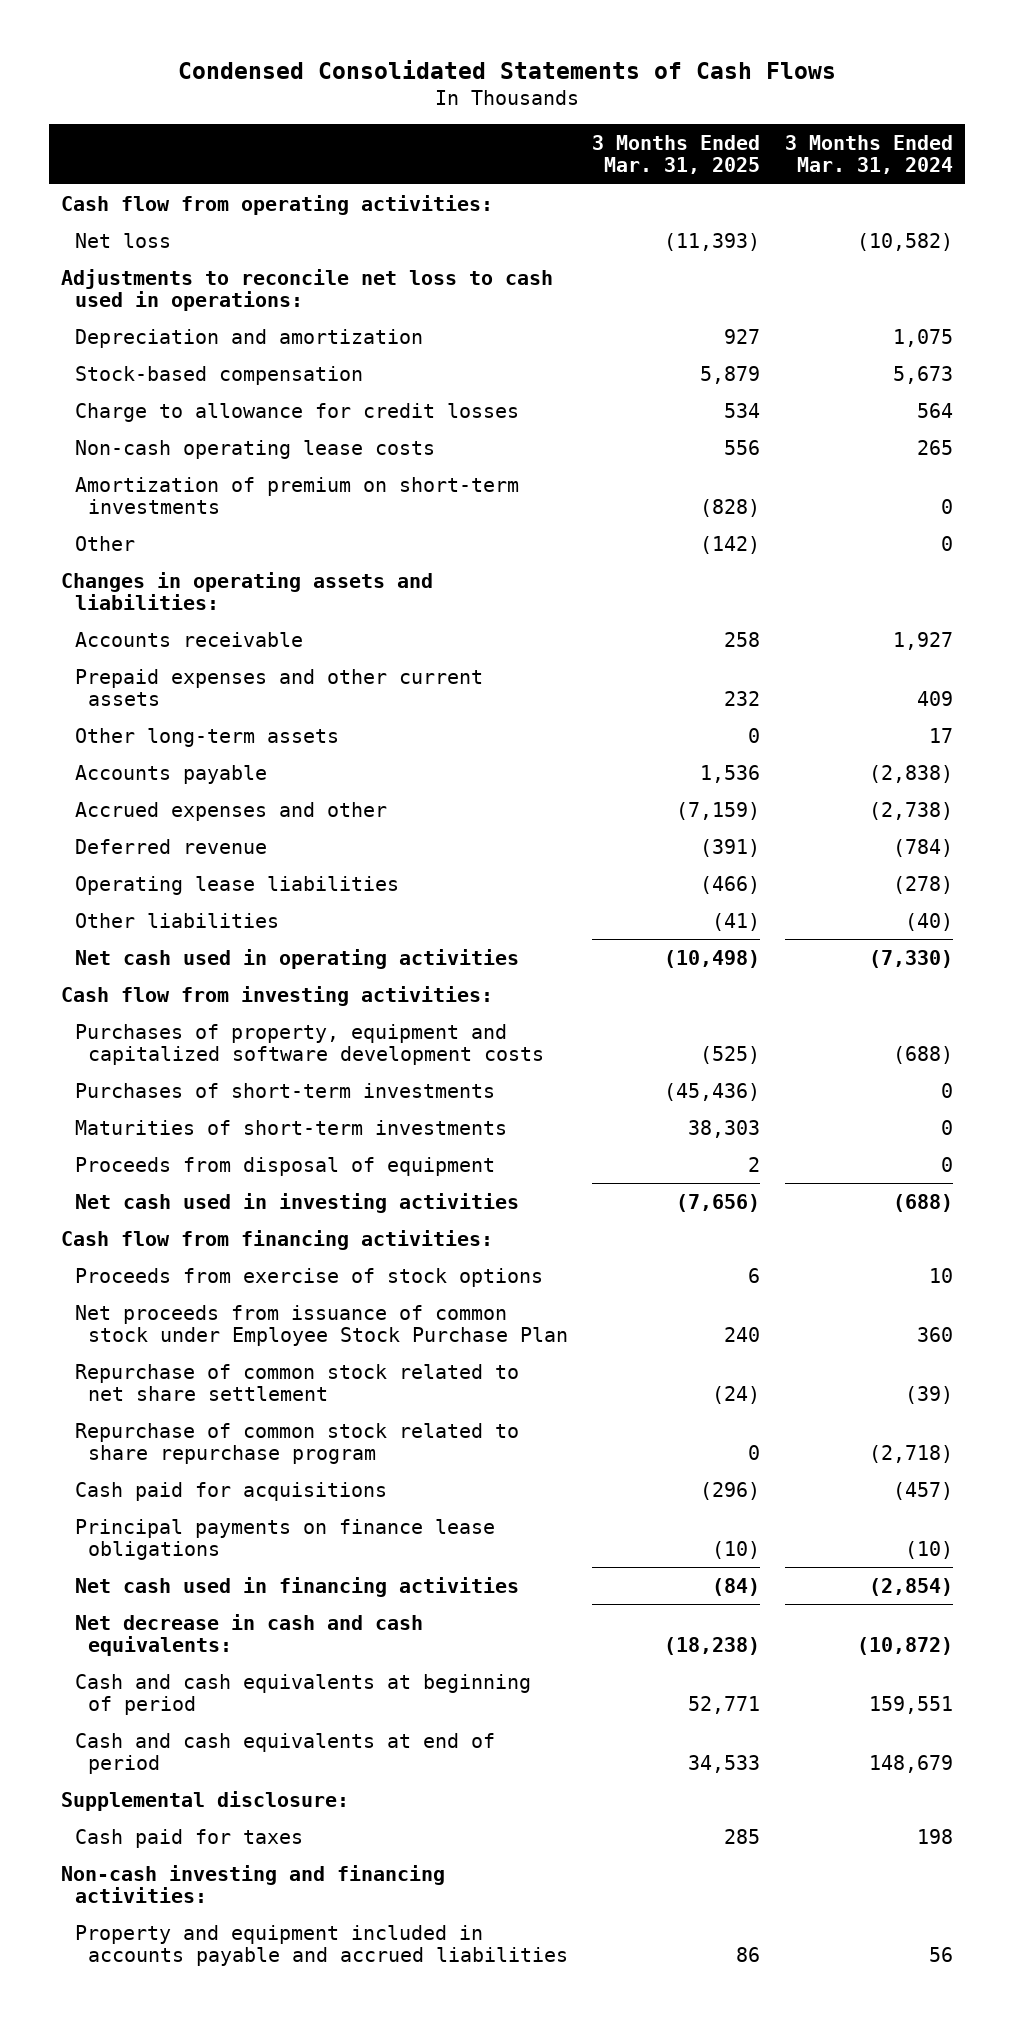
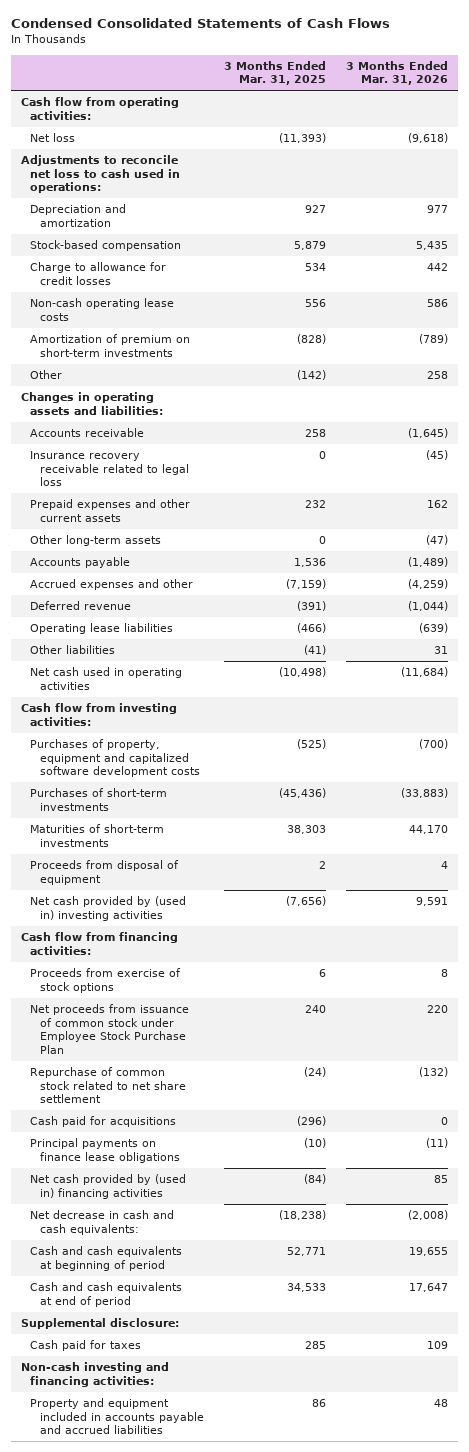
- | 3 Months Ended Mar. 31, 2025 | 3 Months Ended Mar. 31, 2024
+ | 3 Months Ended Mar. 31, 2025 | 3 Months Ended Mar. 31, 2026
+ Insurance recovery receivable related to legal loss | 0 | (45)
- Net cash used in investing activities | (7,656) | (688)
+ Net cash provided by (used in) investing activities | (7,656) | 9,591
- Repurchase of common stock related to share repurchase program | 0 | (2,718)
- Net cash used in financing activities | (84) | (2,854)
+ Net cash provided by (used in) financing activities | (84) | 85

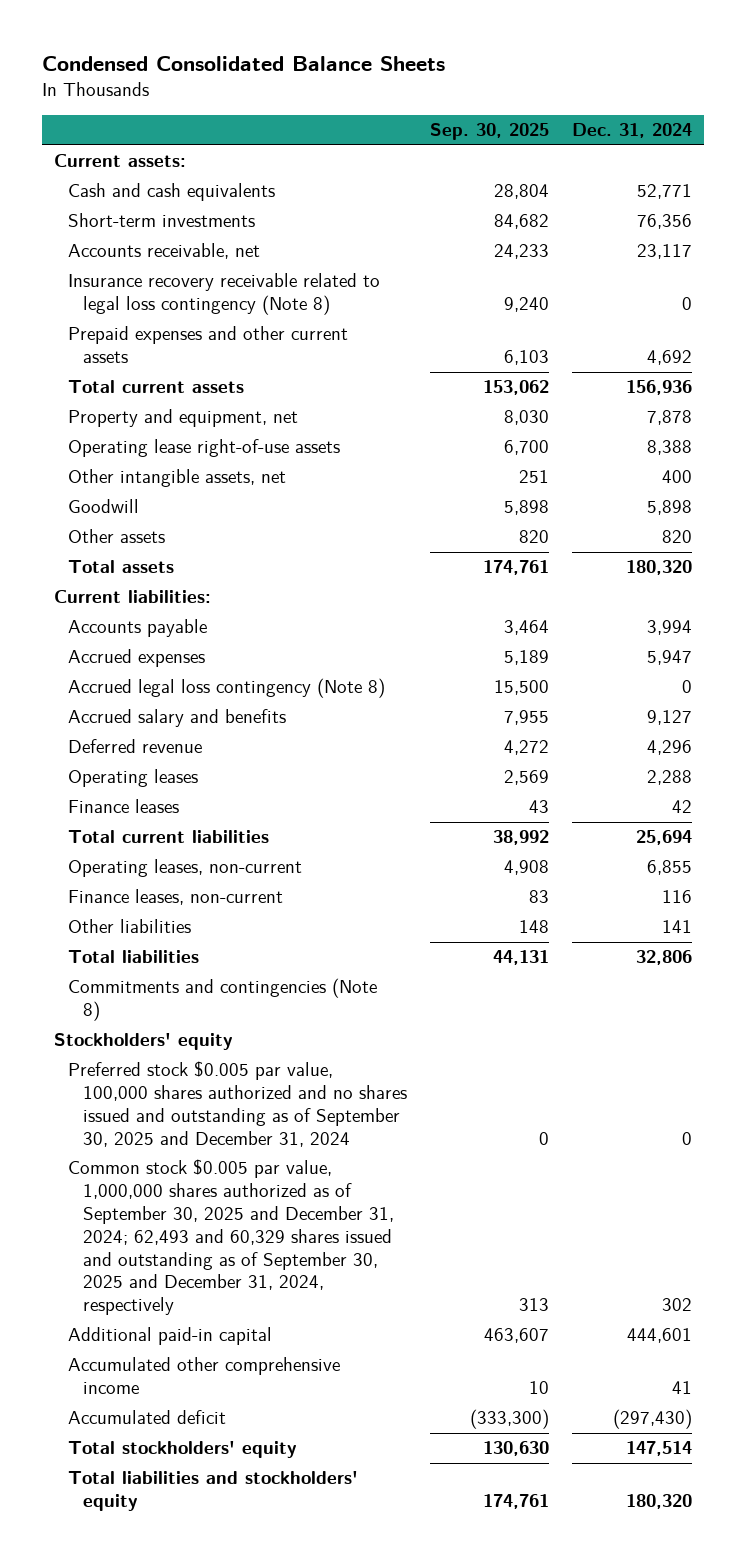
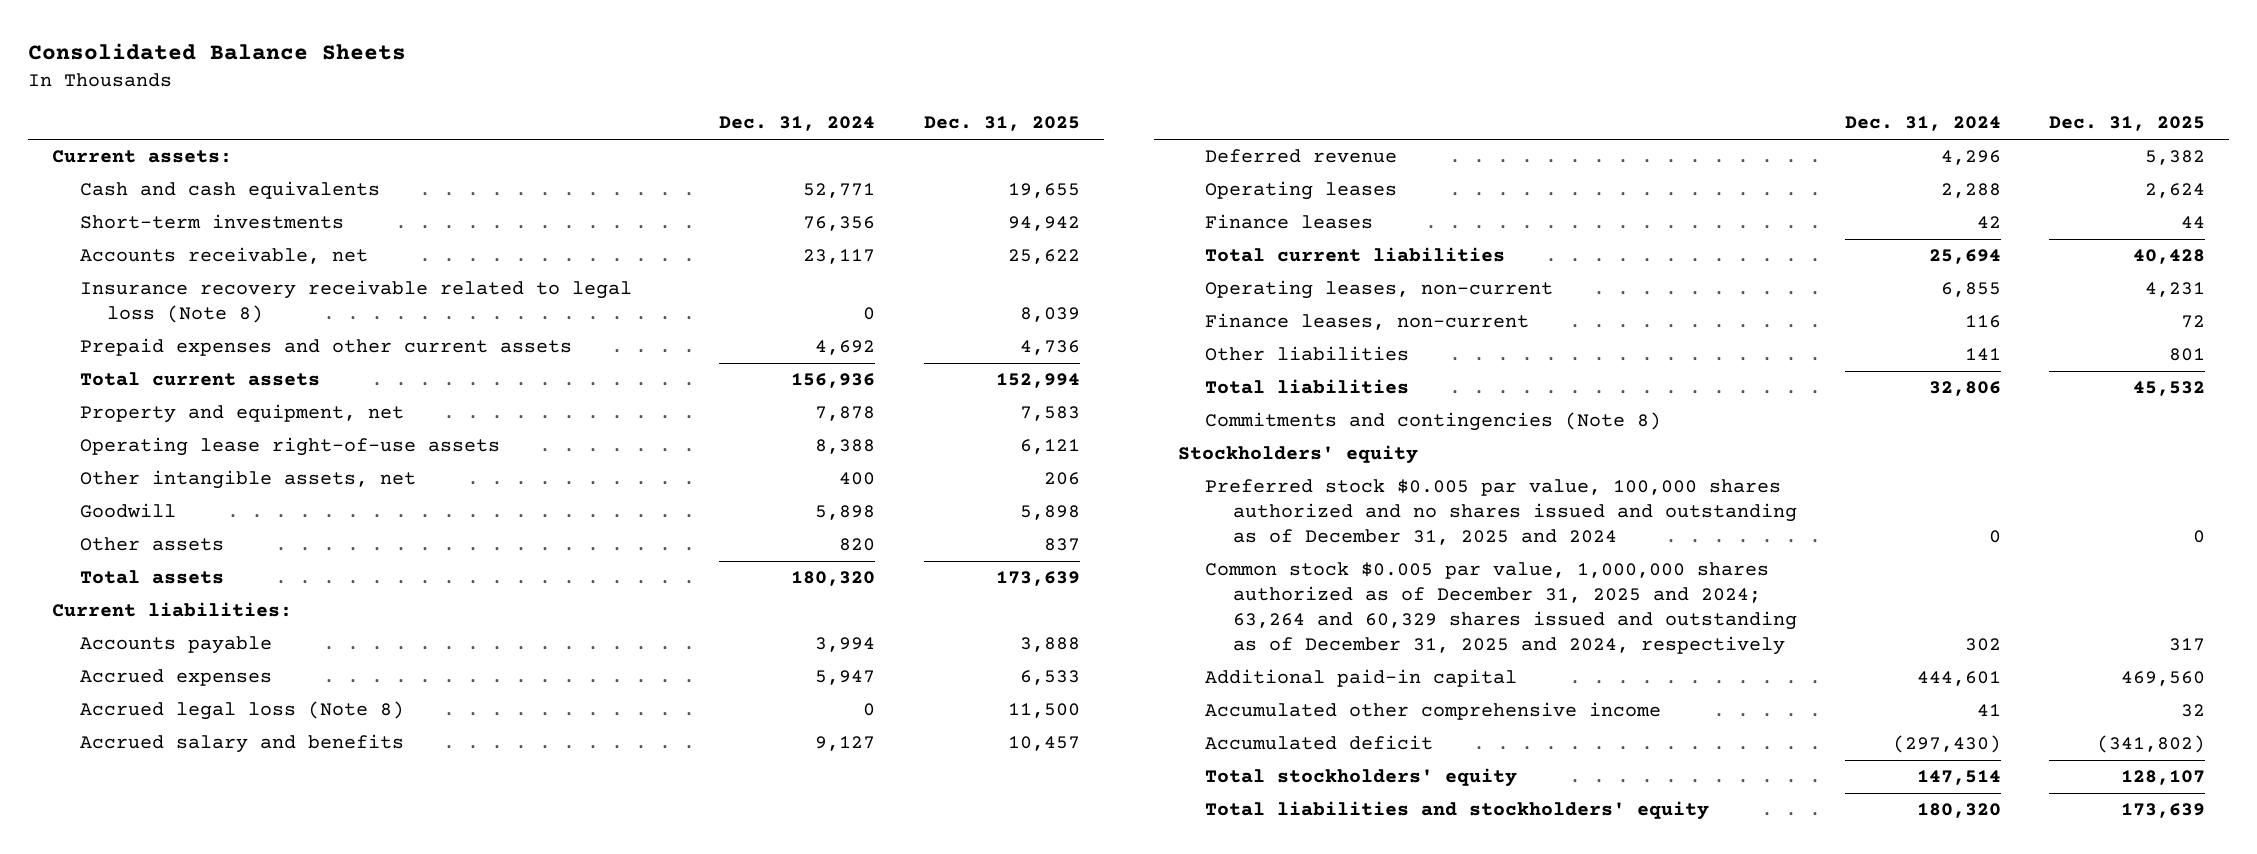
- Condensed Consolidated Balance Sheets
+ Consolidated Balance Sheets
- | Sep. 30, 2025 | Dec. 31, 2024
+ | Dec. 31, 2024 | Dec. 31, 2025
- Insurance recovery receivable related to legal loss contingency (Note 8) | 9,240 | 0
+ Insurance recovery receivable related to legal loss (Note 8) | 0 | 8,039
- Accrued legal loss contingency (Note 8) | 15,500 | 0
+ Accrued legal loss (Note 8) | 0 | 11,500
- Preferred stock $0.005 par value, 100,000 shares authorized and no shares issued and outstanding as of September 30, 2025 and December 31, 2024 | 0 | 0
- Common stock $0.005 par value, 1,000,000 shares authorized as of September 30, 2025 and December 31, 2024; 62,493 and 60,329 shares issued and outstanding as of September 30, 2025 and December 31, 2024, respectively | 313 | 302
+ Preferred stock $0.005 par value, 100,000 shares authorized and no shares issued and outstanding as of December 31, 2025 and 2024 | 0 | 0
+ Common stock $0.005 par value, 1,000,000 shares authorized as of December 31, 2025 and 2024; 63,264 and 60,329 shares issued and outstanding as of December 31, 2025 and 2024, respectively | 302 | 317

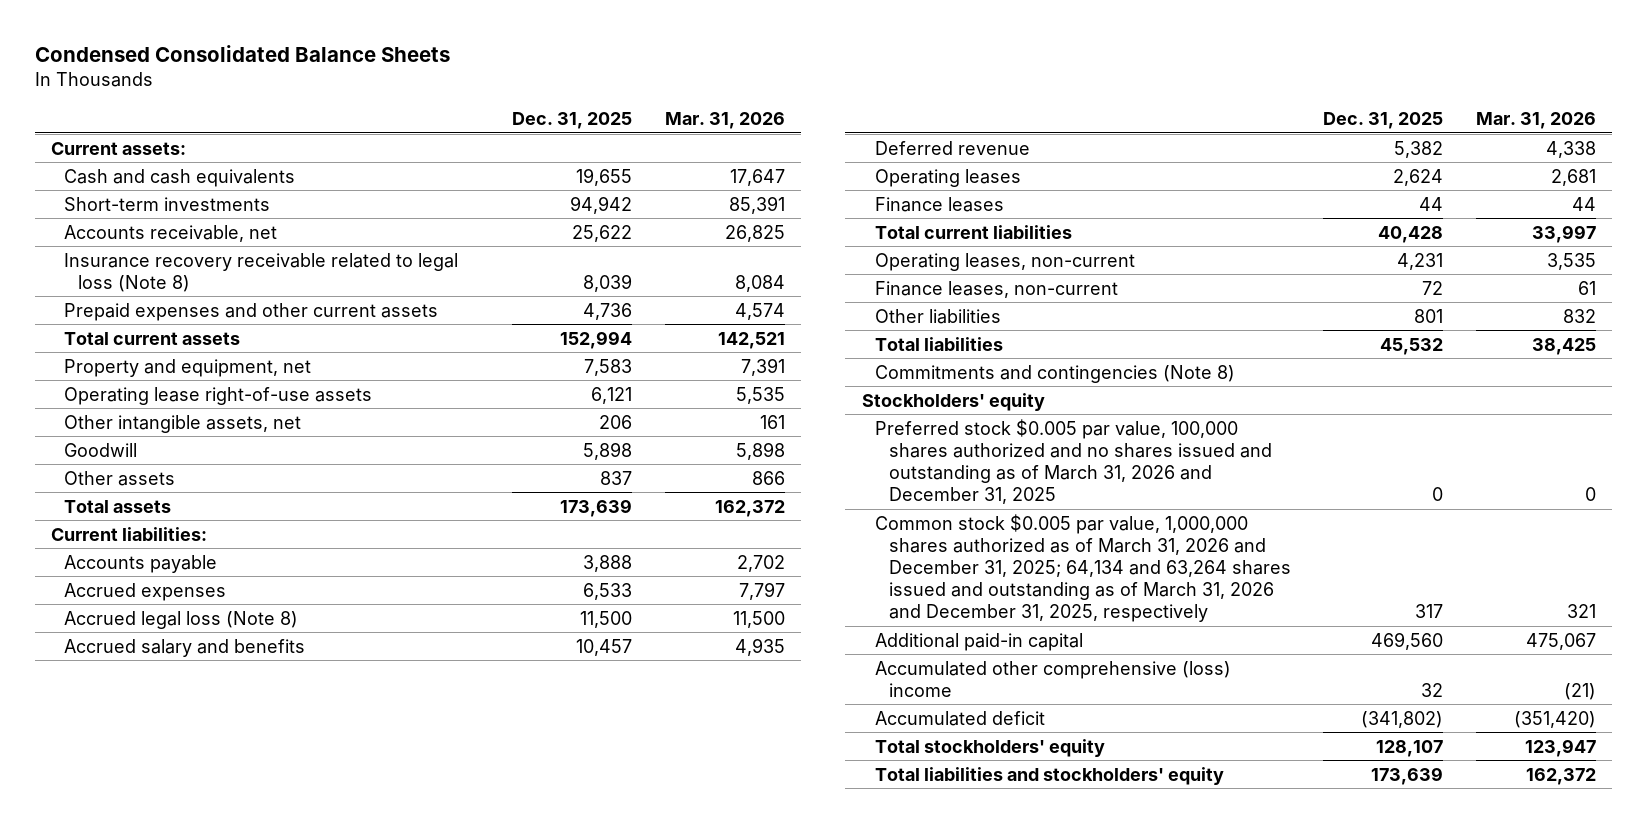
- Consolidated Balance Sheets
+ Condensed Consolidated Balance Sheets
- | Dec. 31, 2024 | Dec. 31, 2025
+ | Dec. 31, 2025 | Mar. 31, 2026
- Preferred stock $0.005 par value, 100,000 shares authorized and no shares issued and outstanding as of December 31, 2025 and 2024 | 0 | 0
- Common stock $0.005 par value, 1,000,000 shares authorized as of December 31, 2025 and 2024; 63,264 and 60,329 shares issued and outstanding as of December 31, 2025 and 2024, respectively | 302 | 317
+ Preferred stock $0.005 par value, 100,000 shares authorized and no shares issued and outstanding as of March 31, 2026 and December 31, 2025 | 0 | 0
+ Common stock $0.005 par value, 1,000,000 shares authorized as of March 31, 2026 and December 31, 2025; 64,134 and 63,264 shares issued and outstanding as of March 31, 2026 and December 31, 2025, respectively | 317 | 321
- Accumulated other comprehensive income | 41 | 32
+ Accumulated other comprehensive (loss) income | 32 | (21)

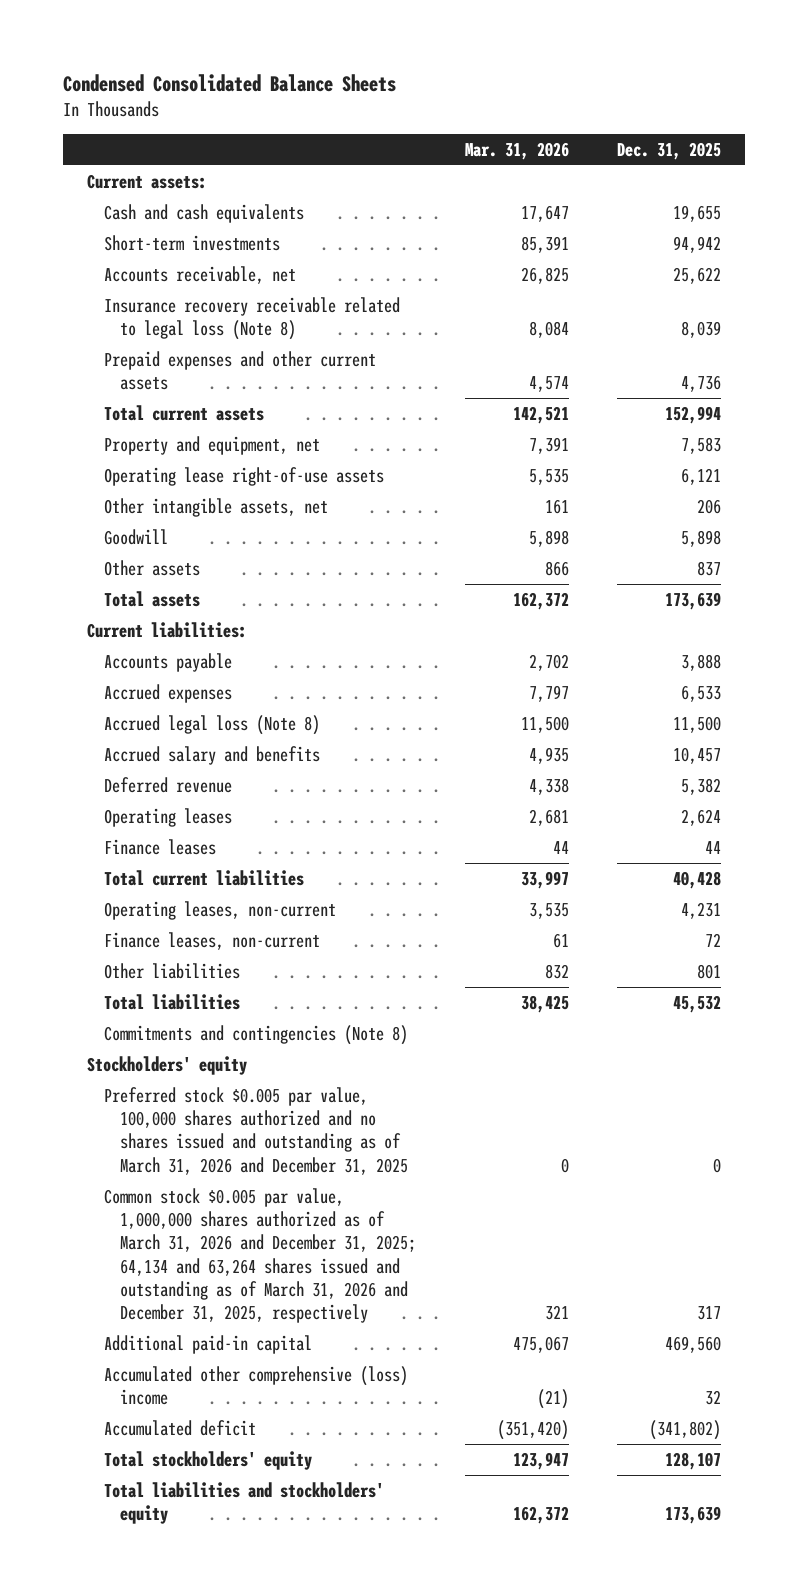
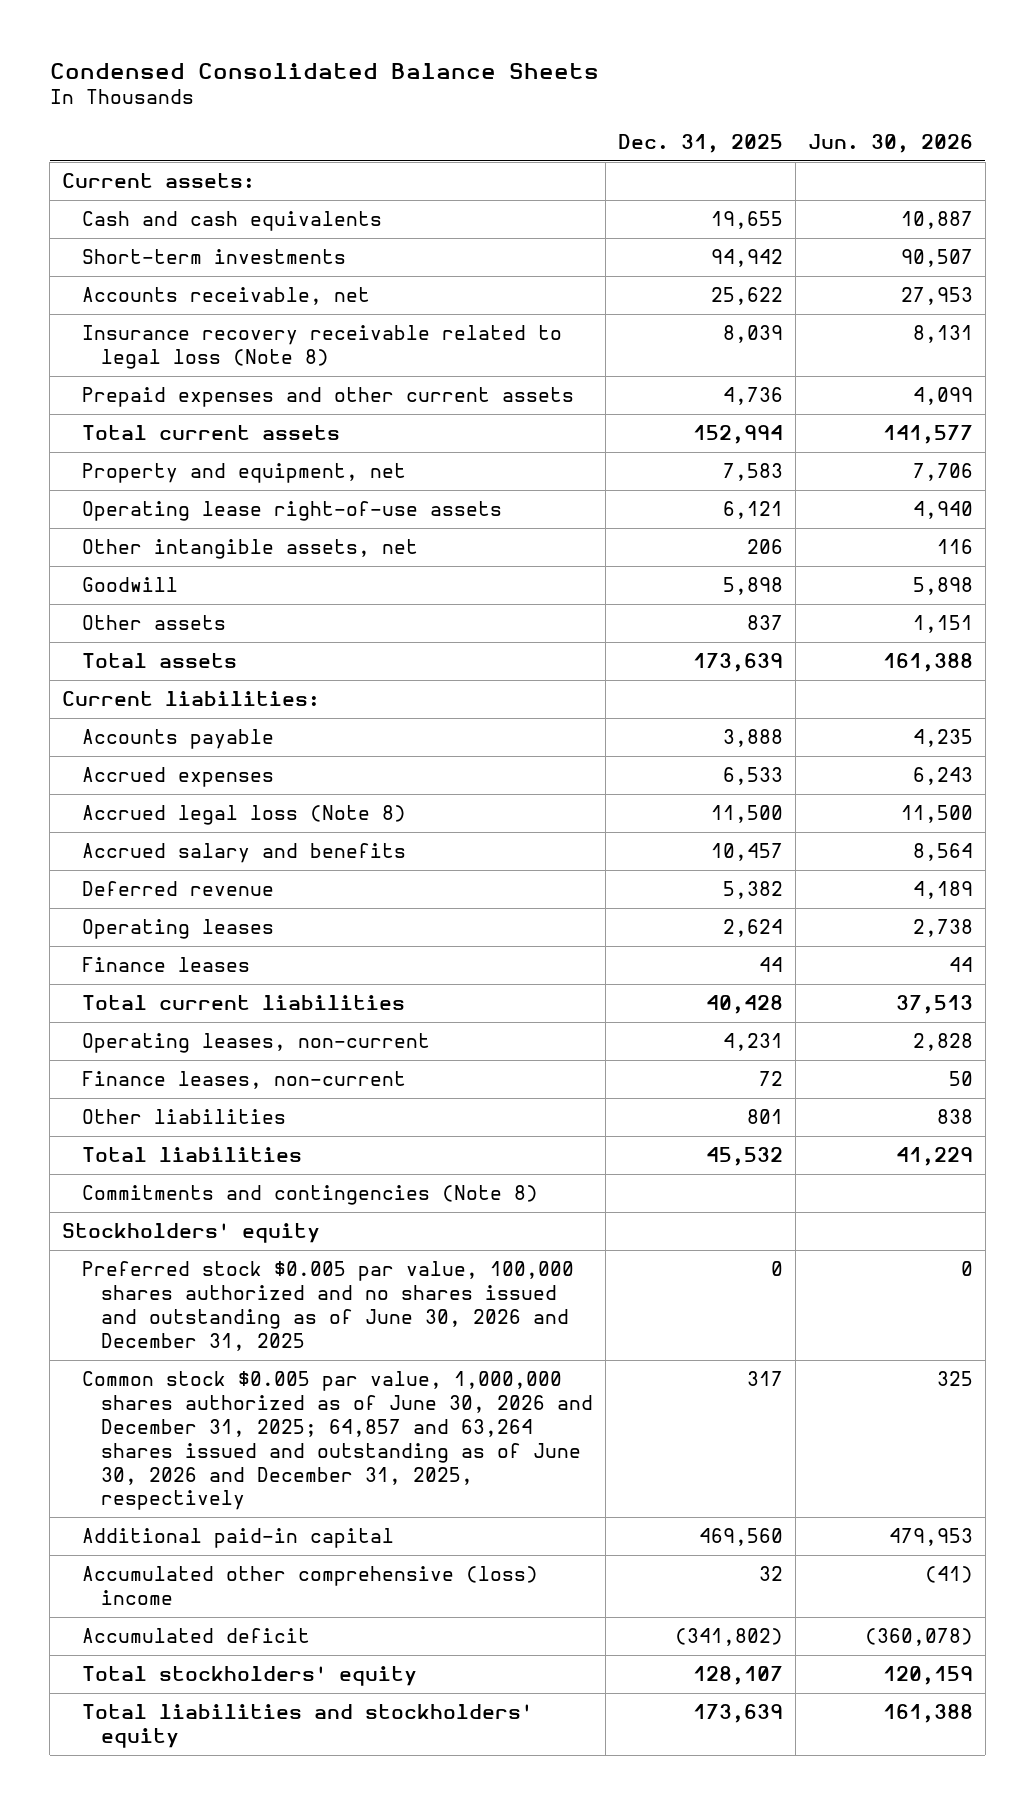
- | Mar. 31, 2026 | Dec. 31, 2025
+ | Dec. 31, 2025 | Jun. 30, 2026
- Preferred stock $0.005 par value, 100,000 shares authorized and no shares issued and outstanding as of March 31, 2026 and December 31, 2025 | 0 | 0
- Common stock $0.005 par value, 1,000,000 shares authorized as of March 31, 2026 and December 31, 2025; 64,134 and 63,264 shares issued and outstanding as of March 31, 2026 and December 31, 2025, respectively | 321 | 317
+ Preferred stock $0.005 par value, 100,000 shares authorized and no shares issued and outstanding as of June 30, 2026 and December 31, 2025 | 0 | 0
+ Common stock $0.005 par value, 1,000,000 shares authorized as of June 30, 2026 and December 31, 2025; 64,857 and 63,264 shares issued and outstanding as of June 30, 2026 and December 31, 2025, respectively | 317 | 325

